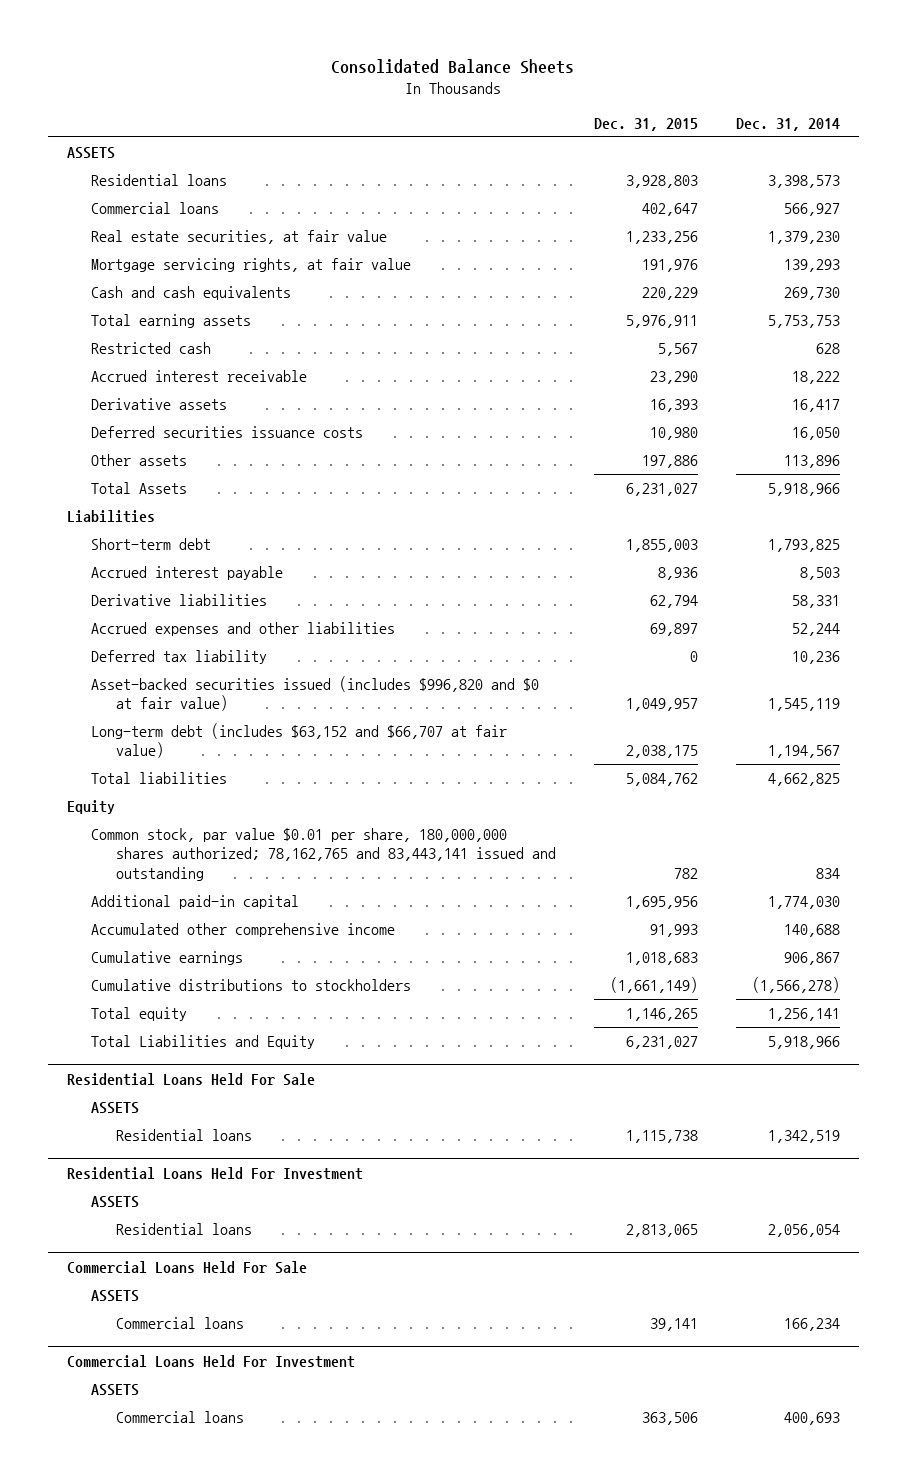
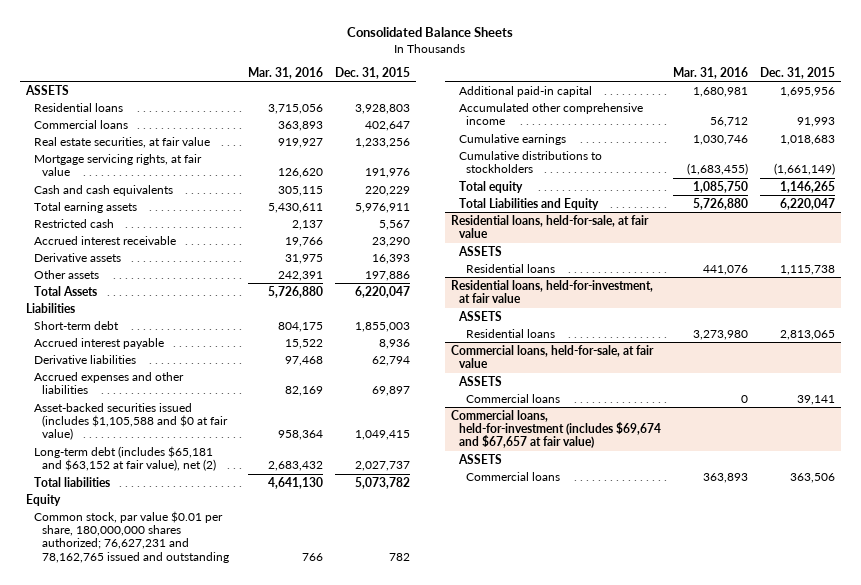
- | Dec. 31, 2015 | Dec. 31, 2014
+ | Mar. 31, 2016 | Dec. 31, 2015
- Deferred securities issuance costs | 10,980 | 16,050
- Total Assets | 6,231,027 | 5,918,966
+ Total Assets | 5,726,880 | 6,220,047
- Deferred tax liability | 0 | 10,236
- Asset-backed securities issued (includes $996,820 and $0 at fair value) | 1,049,957 | 1,545,119
- Long-term debt (includes $63,152 and $66,707 at fair value) | 2,038,175 | 1,194,567
- Total liabilities | 5,084,762 | 4,662,825
+ Asset-backed securities issued (includes $1,105,588 and $0 at fair value) | 958,364 | 1,049,415
+ Long-term debt (includes $65,181 and $63,152 at fair value), net (2) | 2,683,432 | 2,027,737
+ Total liabilities | 4,641,130 | 5,073,782
- Common stock, par value $0.01 per share, 180,000,000 shares authorized; 78,162,765 and 83,443,141 issued and outstanding | 782 | 834
+ Common stock, par value $0.01 per share, 180,000,000 shares authorized; 76,627,231 and 78,162,765 issued and outstanding | 766 | 782
- Total Liabilities and Equity | 6,231,027 | 5,918,966
- Residential Loans Held For Sale
+ Total Liabilities and Equity | 5,726,880 | 6,220,047
+ Residential loans, held-for-sale, at fair value
- Residential Loans Held For Investment
+ Residential loans, held-for-investment, at fair value
- Commercial Loans Held For Sale
+ Commercial loans, held-for-sale, at fair value
- Commercial Loans Held For Investment
+ Commercial loans, held-for-investment (includes $69,674 and $67,657 at fair value)

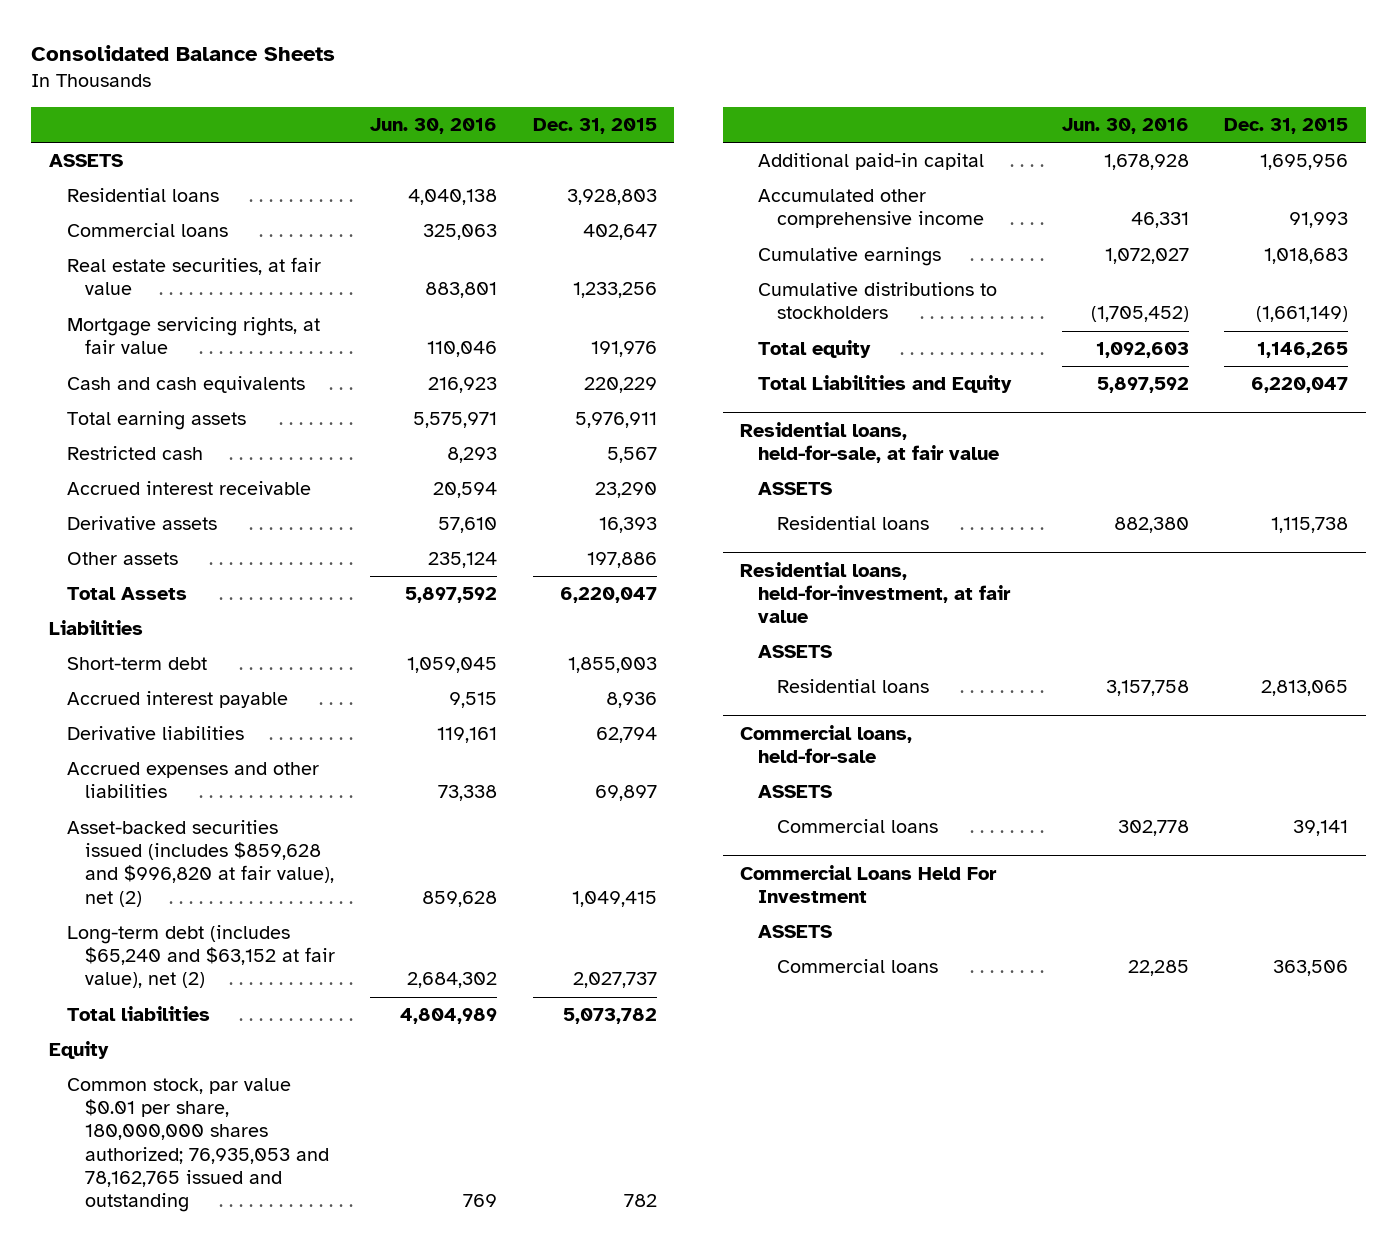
- | Mar. 31, 2016 | Dec. 31, 2015
+ | Jun. 30, 2016 | Dec. 31, 2015
- Asset-backed securities issued (includes $1,105,588 and $0 at fair value) | 958,364 | 1,049,415
- Long-term debt (includes $65,181 and $63,152 at fair value), net (2) | 2,683,432 | 2,027,737
+ Asset-backed securities issued (includes $859,628 and $996,820 at fair value), net (2) | 859,628 | 1,049,415
+ Long-term debt (includes $65,240 and $63,152 at fair value), net (2) | 2,684,302 | 2,027,737
- Common stock, par value $0.01 per share, 180,000,000 shares authorized; 76,627,231 and 78,162,765 issued and outstanding | 766 | 782
+ Common stock, par value $0.01 per share, 180,000,000 shares authorized; 76,935,053 and 78,162,765 issued and outstanding | 769 | 782
- Commercial loans, held-for-sale, at fair value
+ Commercial loans, held-for-sale
- Commercial loans, held-for-investment (includes $69,674 and $67,657 at fair value)
+ Commercial Loans Held For Investment

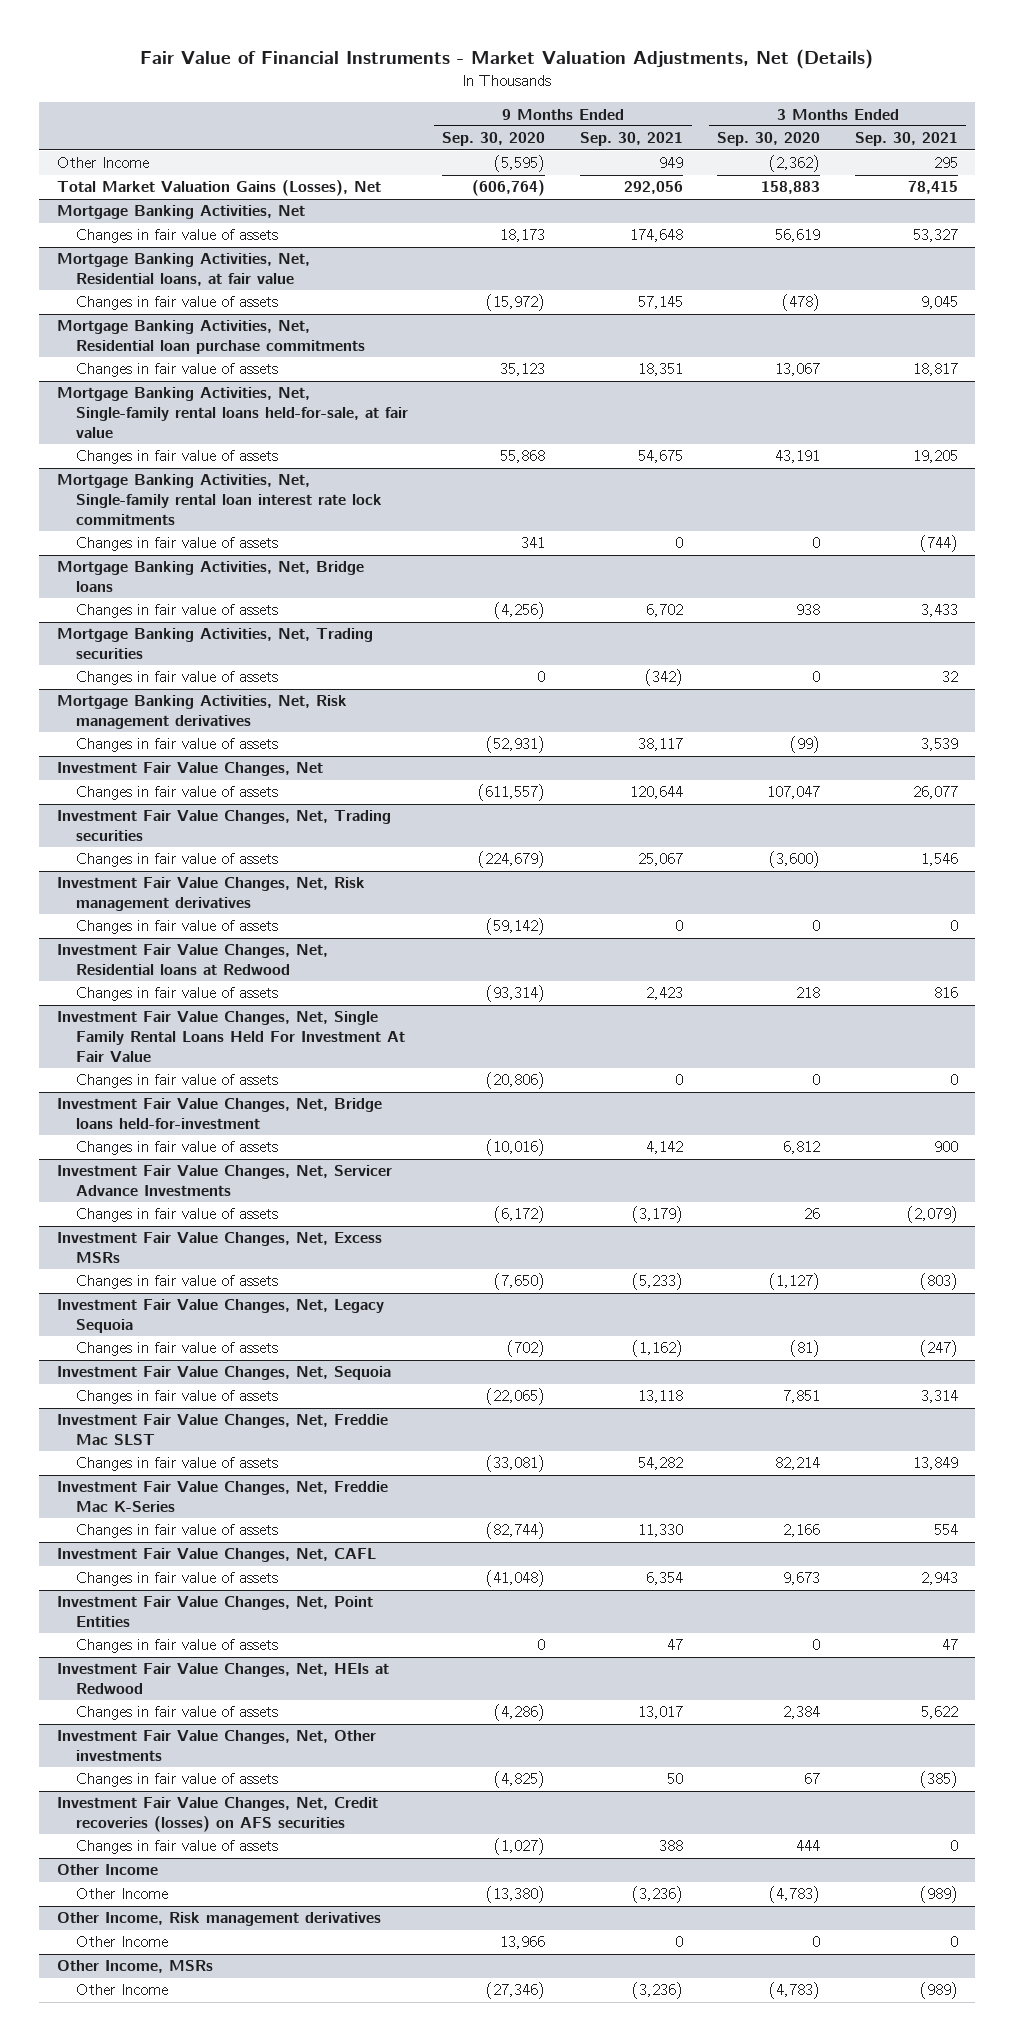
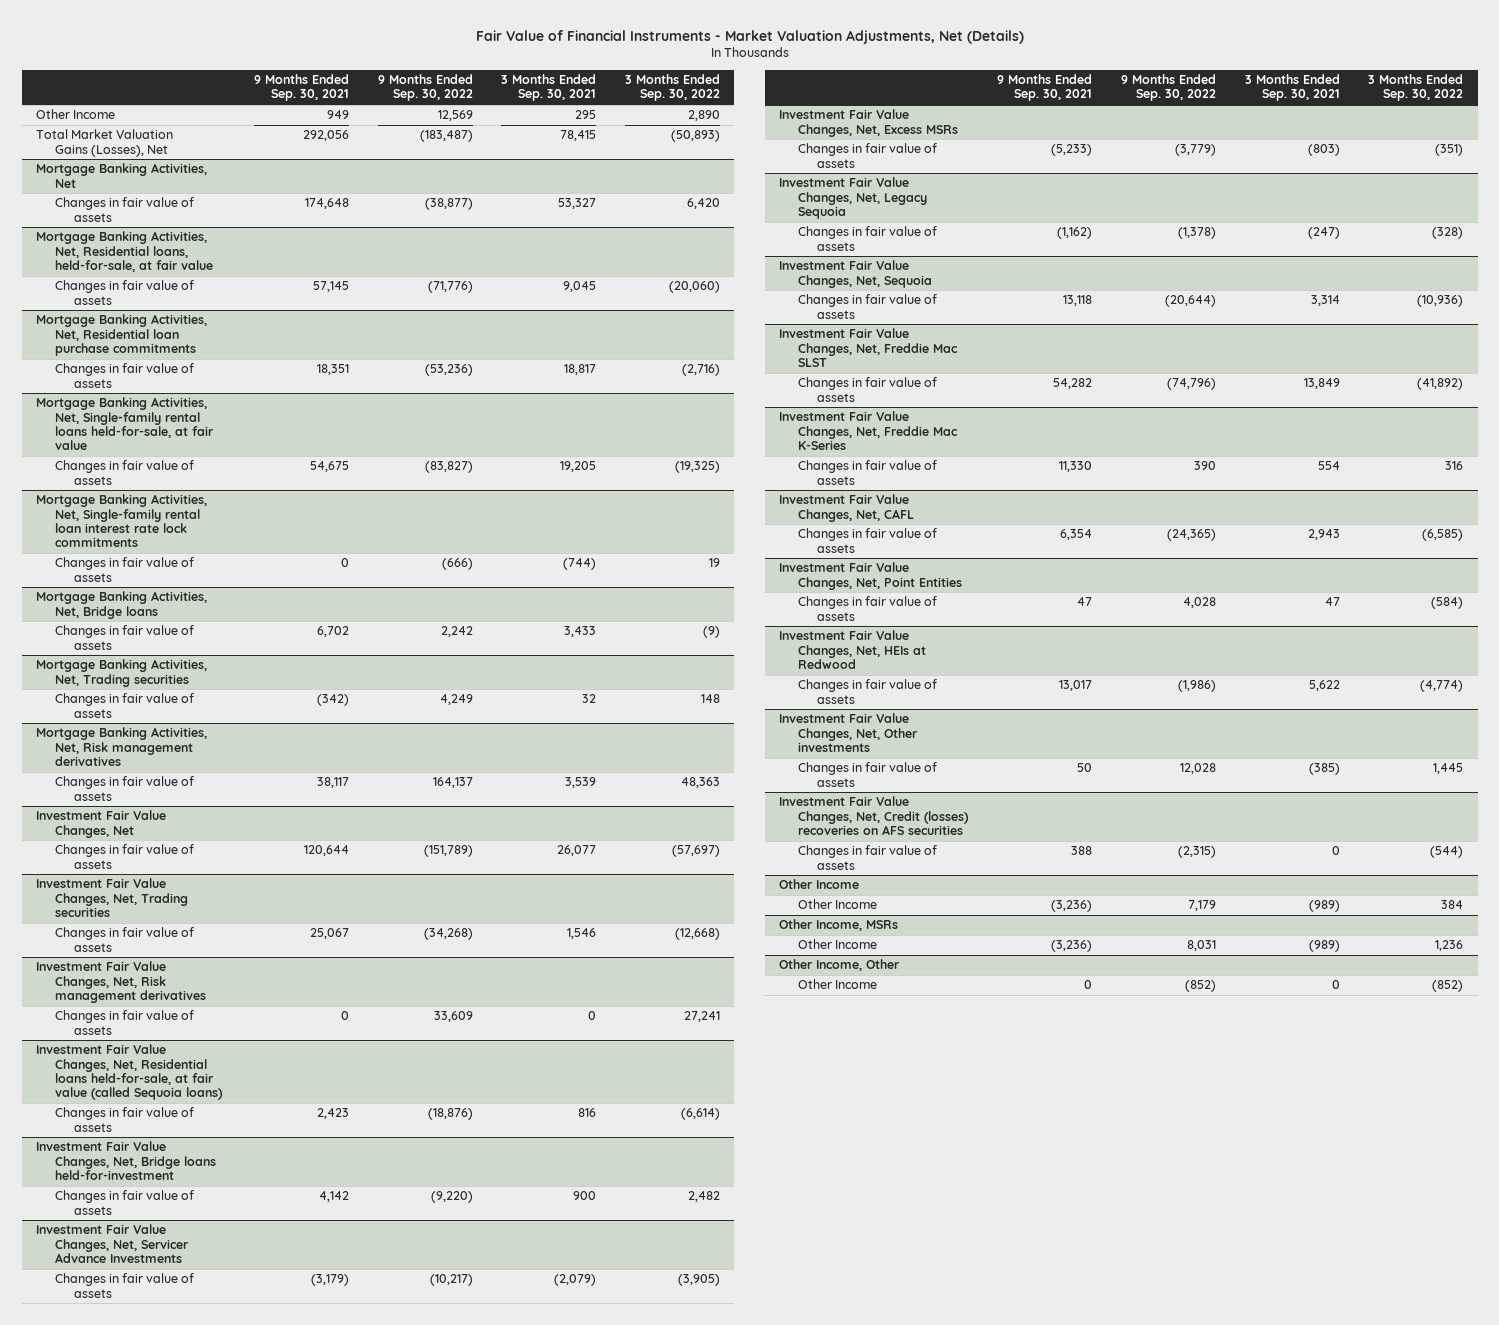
- | 9 Months Ended Sep. 30, 2020 | 9 Months Ended Sep. 30, 2021 | 3 Months Ended Sep. 30, 2020 | 3 Months Ended Sep. 30, 2021
+ | 9 Months Ended Sep. 30, 2021 | 9 Months Ended Sep. 30, 2022 | 3 Months Ended Sep. 30, 2021 | 3 Months Ended Sep. 30, 2022
- Mortgage Banking Activities, Net, Residential loans, at fair value
+ Mortgage Banking Activities, Net, Residential loans, held-for-sale, at fair value
- Investment Fair Value Changes, Net, Residential loans at Redwood
+ Investment Fair Value Changes, Net, Residential loans held-for-sale, at fair value (called Sequoia loans)
- Investment Fair Value Changes, Net, Single Family Rental Loans Held For Investment At Fair Value
- Changes in fair value of assets | (20,806) | 0 | 0 | 0
- Investment Fair Value Changes, Net, Credit recoveries (losses) on AFS securities
+ Investment Fair Value Changes, Net, Credit (losses) recoveries on AFS securities
- Other Income, Risk management derivatives
- Other Income | 13,966 | 0 | 0 | 0
+ Other Income, Other
+ Other Income | 0 | (852) | 0 | (852)

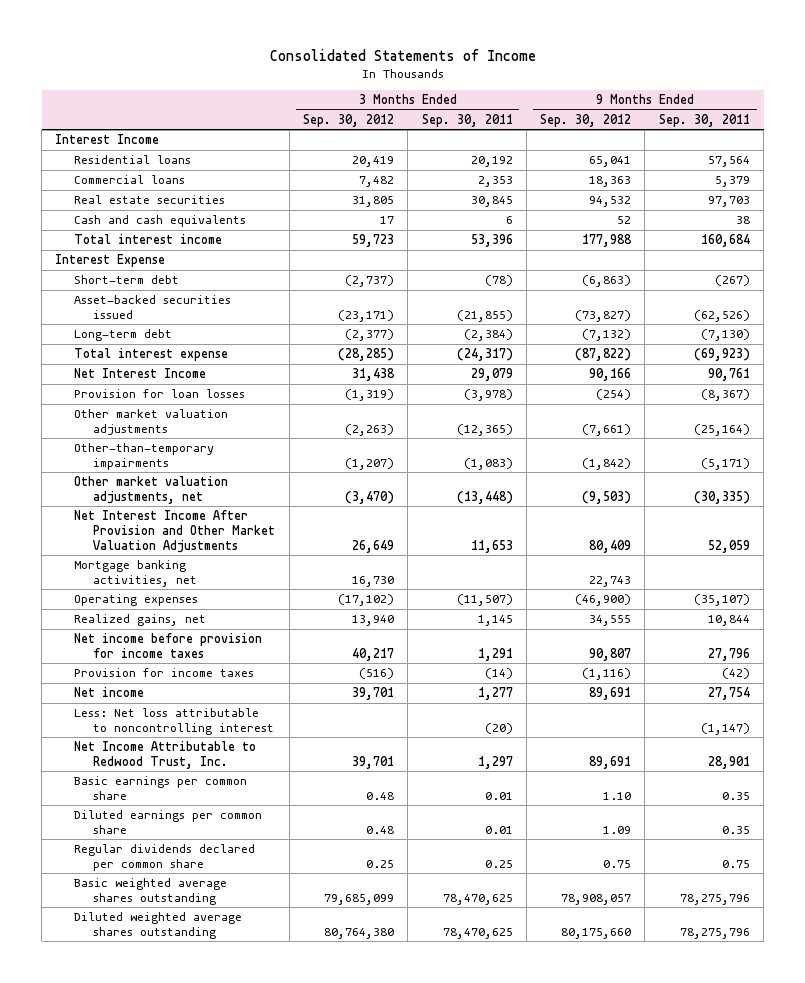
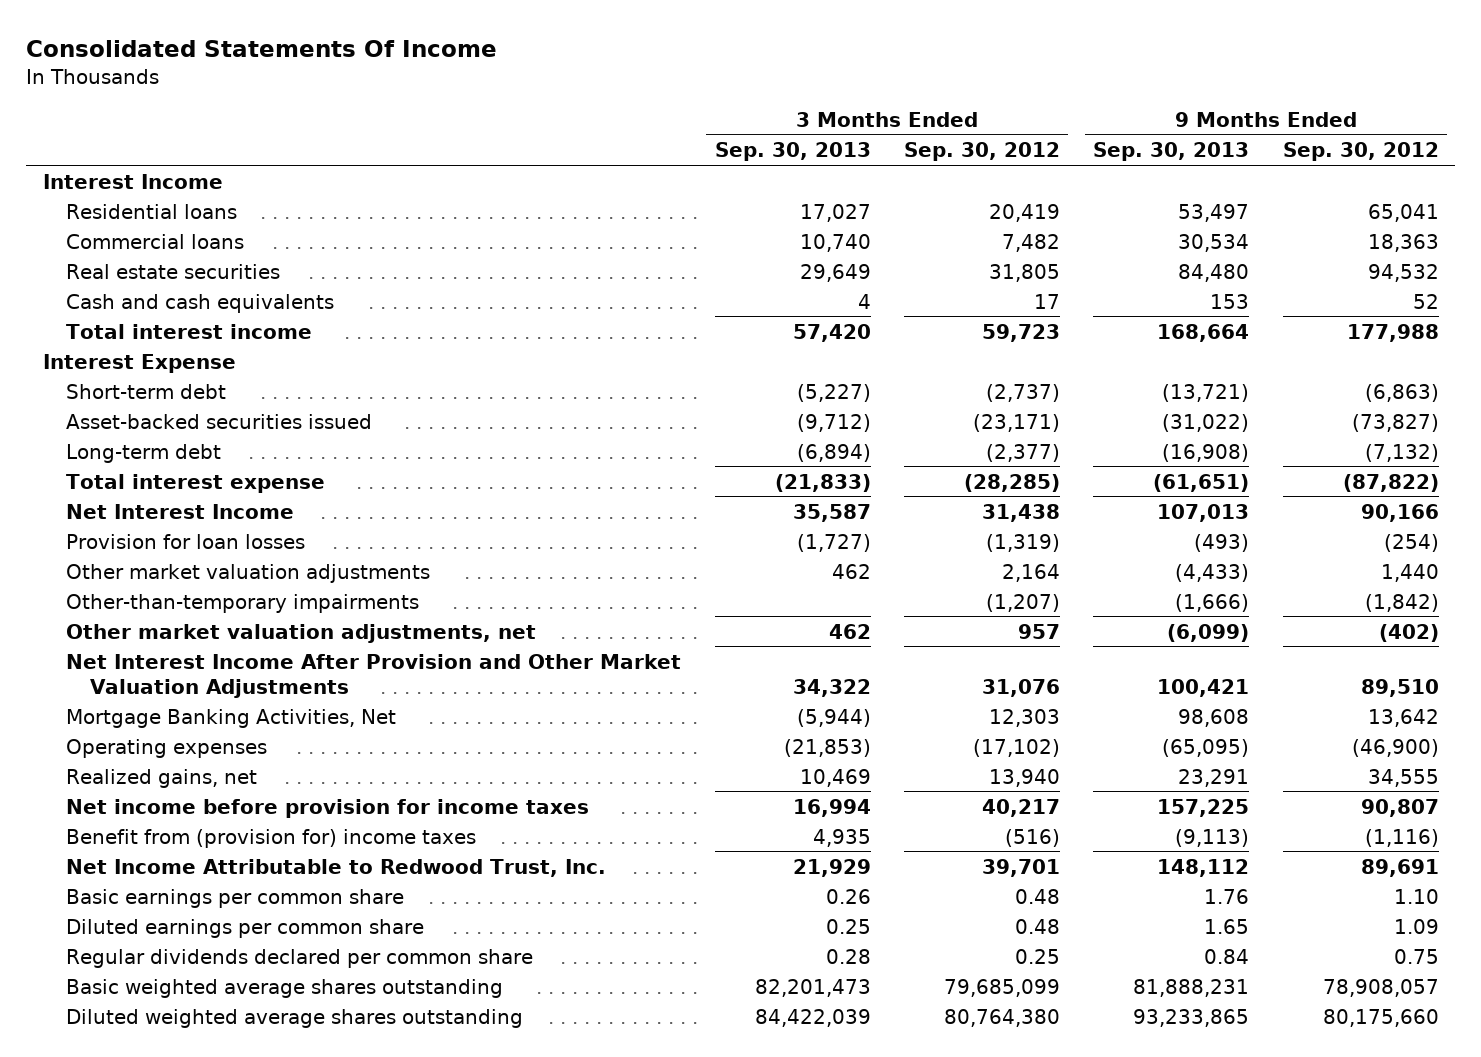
- Consolidated Statements of Income
+ Consolidated Statements Of Income
- | 3 Months Ended Sep. 30, 2012 | 3 Months Ended Sep. 30, 2011 | 9 Months Ended Sep. 30, 2012 | 9 Months Ended Sep. 30, 2011
+ | 3 Months Ended Sep. 30, 2013 | 3 Months Ended Sep. 30, 2012 | 9 Months Ended Sep. 30, 2013 | 9 Months Ended Sep. 30, 2012
- Other market valuation adjustments | (2,263) | (12,365) | (7,661) | (25,164)
+ Other market valuation adjustments | 462 | 2,164 | (4,433) | 1,440
- Other market valuation adjustments, net | (3,470) | (13,448) | (9,503) | (30,335)
- Net Interest Income After Provision and Other Market Valuation Adjustments | 26,649 | 11,653 | 80,409 | 52,059
- Mortgage banking activities, net | 16,730 | | 22,743 |
+ Other market valuation adjustments, net | 462 | 957 | (6,099) | (402)
+ Net Interest Income After Provision and Other Market Valuation Adjustments | 34,322 | 31,076 | 100,421 | 89,510
+ Mortgage Banking Activities, Net | (5,944) | 12,303 | 98,608 | 13,642
- Provision for income taxes | (516) | (14) | (1,116) | (42)
- Net income | 39,701 | 1,277 | 89,691 | 27,754
- Less: Net loss attributable to noncontrolling interest | | (20) | | (1,147)
+ Benefit from (provision for) income taxes | 4,935 | (516) | (9,113) | (1,116)

